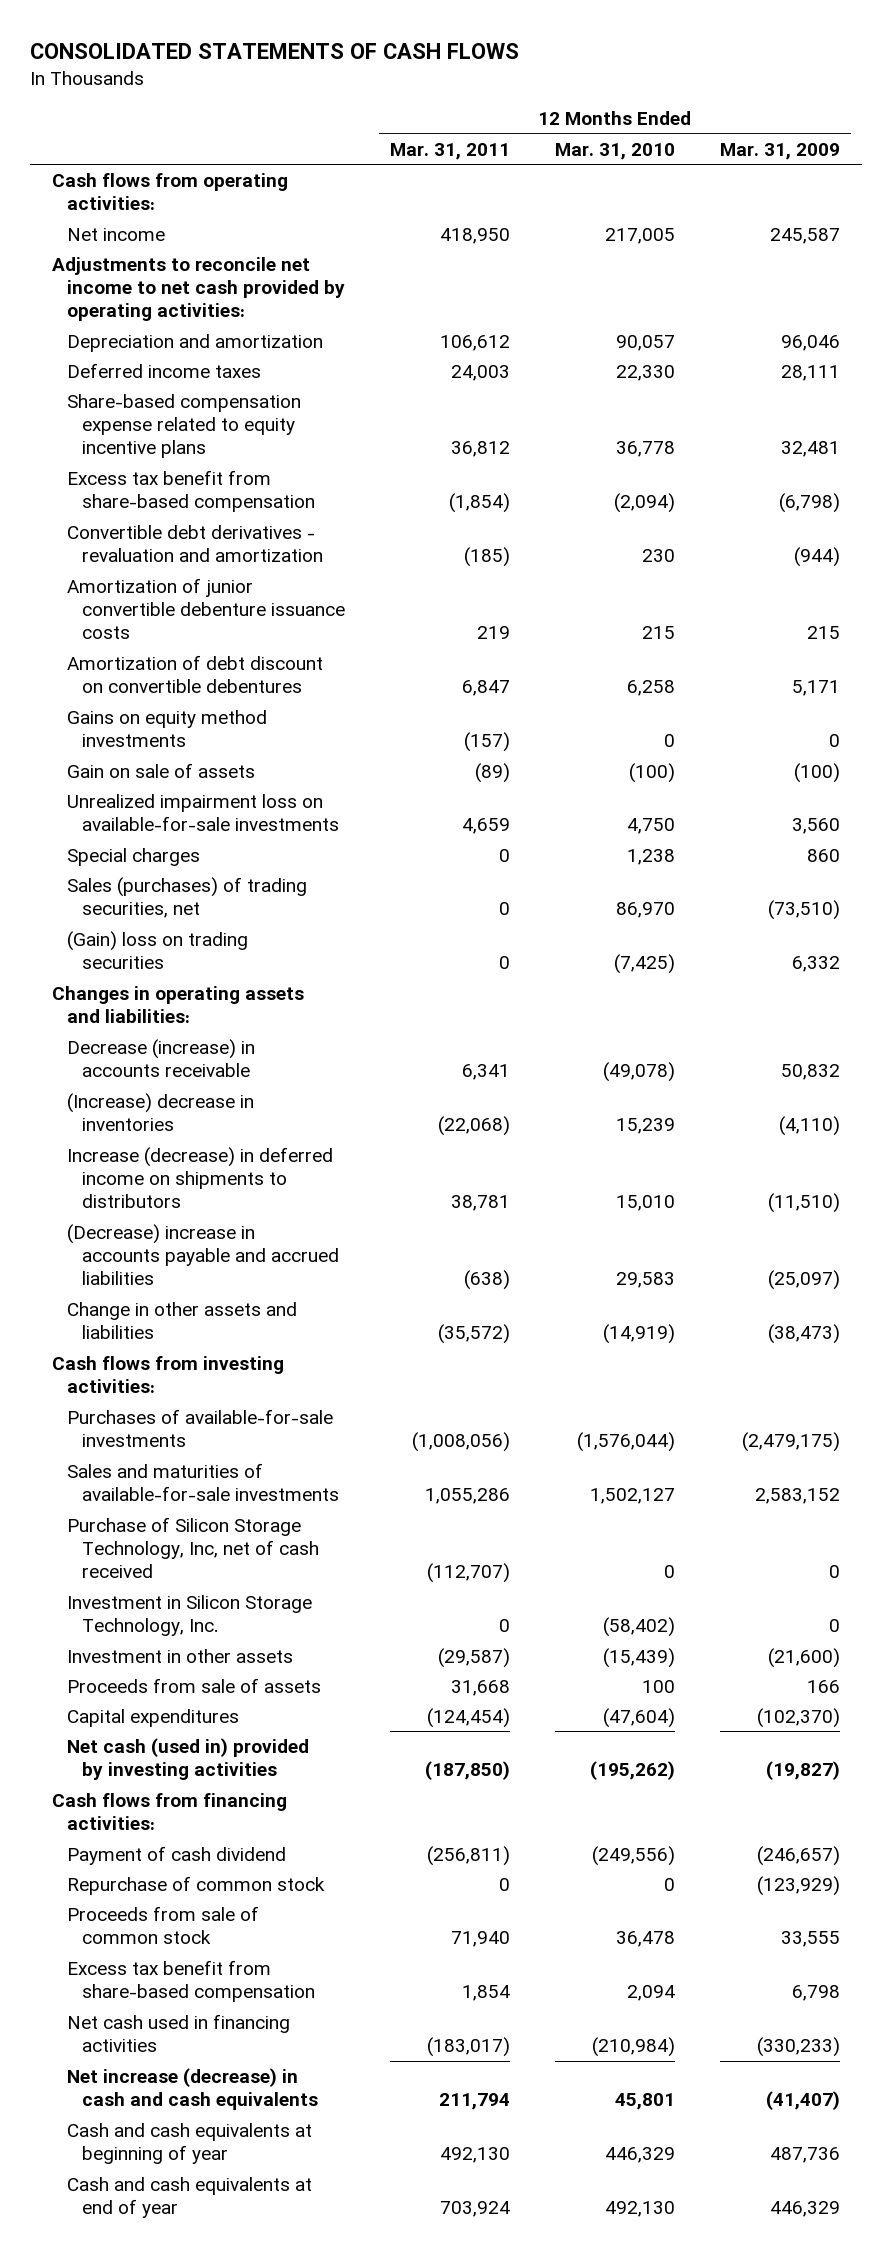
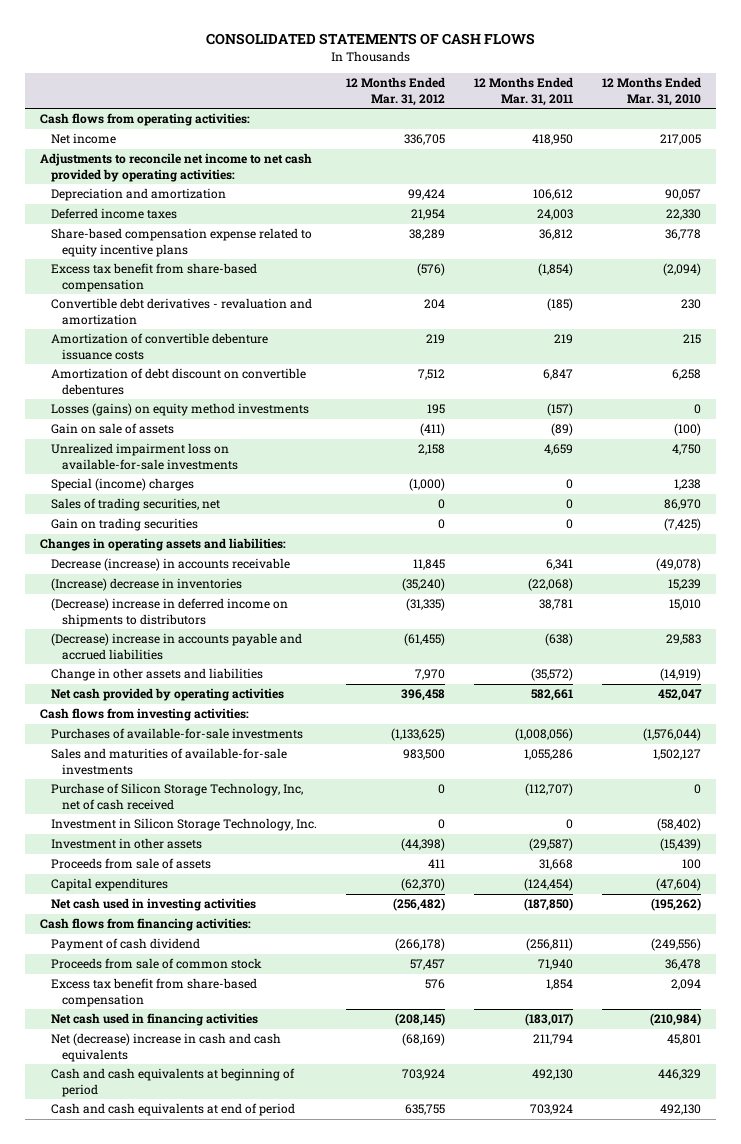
- | 12 Months Ended Mar. 31, 2011 | 12 Months Ended Mar. 31, 2010 | 12 Months Ended Mar. 31, 2009
+ | 12 Months Ended Mar. 31, 2012 | 12 Months Ended Mar. 31, 2011 | 12 Months Ended Mar. 31, 2010
- Amortization of junior convertible debenture issuance costs | 219 | 215 | 215
+ Amortization of convertible debenture issuance costs | 219 | 219 | 215
- Gains on equity method investments | (157) | 0 | 0
+ Losses (gains) on equity method investments | 195 | (157) | 0
- Special charges | 0 | 1,238 | 860
- Sales (purchases) of trading securities, net | 0 | 86,970 | (73,510)
- (Gain) loss on trading securities | 0 | (7,425) | 6,332
+ Special (income) charges | (1,000) | 0 | 1,238
+ Sales of trading securities, net | 0 | 0 | 86,970
+ Gain on trading securities | 0 | 0 | (7,425)
- Increase (decrease) in deferred income on shipments to distributors | 38,781 | 15,010 | (11,510)
+ (Decrease) increase in deferred income on shipments to distributors | (31,335) | 38,781 | 15,010
+ Net cash provided by operating activities | 396,458 | 582,661 | 452,047
- Net cash (used in) provided by investing activities | (187,850) | (195,262) | (19,827)
+ Net cash used in investing activities | (256,482) | (187,850) | (195,262)
- Repurchase of common stock | 0 | 0 | (123,929)
- Net increase (decrease) in cash and cash equivalents | 211,794 | 45,801 | (41,407)
- Cash and cash equivalents at beginning of year | 492,130 | 446,329 | 487,736
- Cash and cash equivalents at end of year | 703,924 | 492,130 | 446,329
+ Net (decrease) increase in cash and cash equivalents | (68,169) | 211,794 | 45,801
+ Cash and cash equivalents at beginning of period | 703,924 | 492,130 | 446,329
+ Cash and cash equivalents at end of period | 635,755 | 703,924 | 492,130

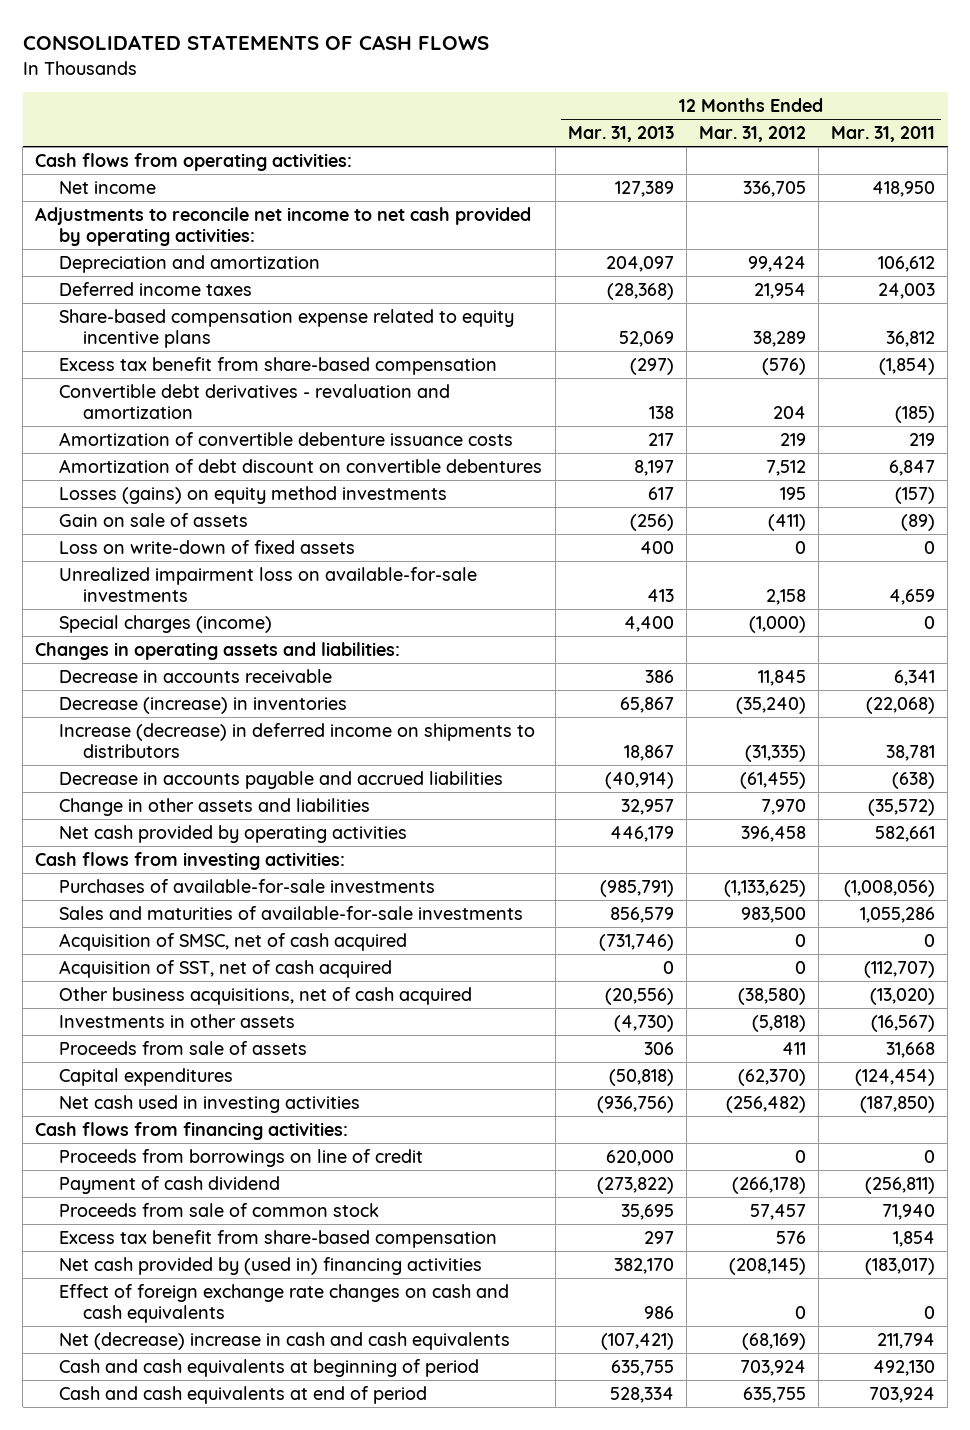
- | 12 Months Ended Mar. 31, 2012 | 12 Months Ended Mar. 31, 2011 | 12 Months Ended Mar. 31, 2010
+ | 12 Months Ended Mar. 31, 2013 | 12 Months Ended Mar. 31, 2012 | 12 Months Ended Mar. 31, 2011
+ Loss on write-down of fixed assets | 400 | 0 | 0
- Special (income) charges | (1,000) | 0 | 1,238
- Sales of trading securities, net | 0 | 0 | 86,970
- Gain on trading securities | 0 | 0 | (7,425)
+ Special charges (income) | 4,400 | (1,000) | 0
- Decrease (increase) in accounts receivable | 11,845 | 6,341 | (49,078)
- (Increase) decrease in inventories | (35,240) | (22,068) | 15,239
- (Decrease) increase in deferred income on shipments to distributors | (31,335) | 38,781 | 15,010
- (Decrease) increase in accounts payable and accrued liabilities | (61,455) | (638) | 29,583
+ Decrease in accounts receivable | 386 | 11,845 | 6,341
+ Decrease (increase) in inventories | 65,867 | (35,240) | (22,068)
+ Increase (decrease) in deferred income on shipments to distributors | 18,867 | (31,335) | 38,781
+ Decrease in accounts payable and accrued liabilities | (40,914) | (61,455) | (638)
- Purchase of Silicon Storage Technology, Inc, net of cash received | 0 | (112,707) | 0
- Investment in Silicon Storage Technology, Inc. | 0 | 0 | (58,402)
- Investment in other assets | (44,398) | (29,587) | (15,439)
+ Acquisition of SMSC, net of cash acquired | (731,746) | 0 | 0
+ Acquisition of SST, net of cash acquired | 0 | 0 | (112,707)
+ Other business acquisitions, net of cash acquired | (20,556) | (38,580) | (13,020)
+ Investments in other assets | (4,730) | (5,818) | (16,567)
+ Proceeds from borrowings on line of credit | 620,000 | 0 | 0
- Net cash used in financing activities | (208,145) | (183,017) | (210,984)
+ Net cash provided by (used in) financing activities | 382,170 | (208,145) | (183,017)
+ Effect of foreign exchange rate changes on cash and cash equivalents | 986 | 0 | 0

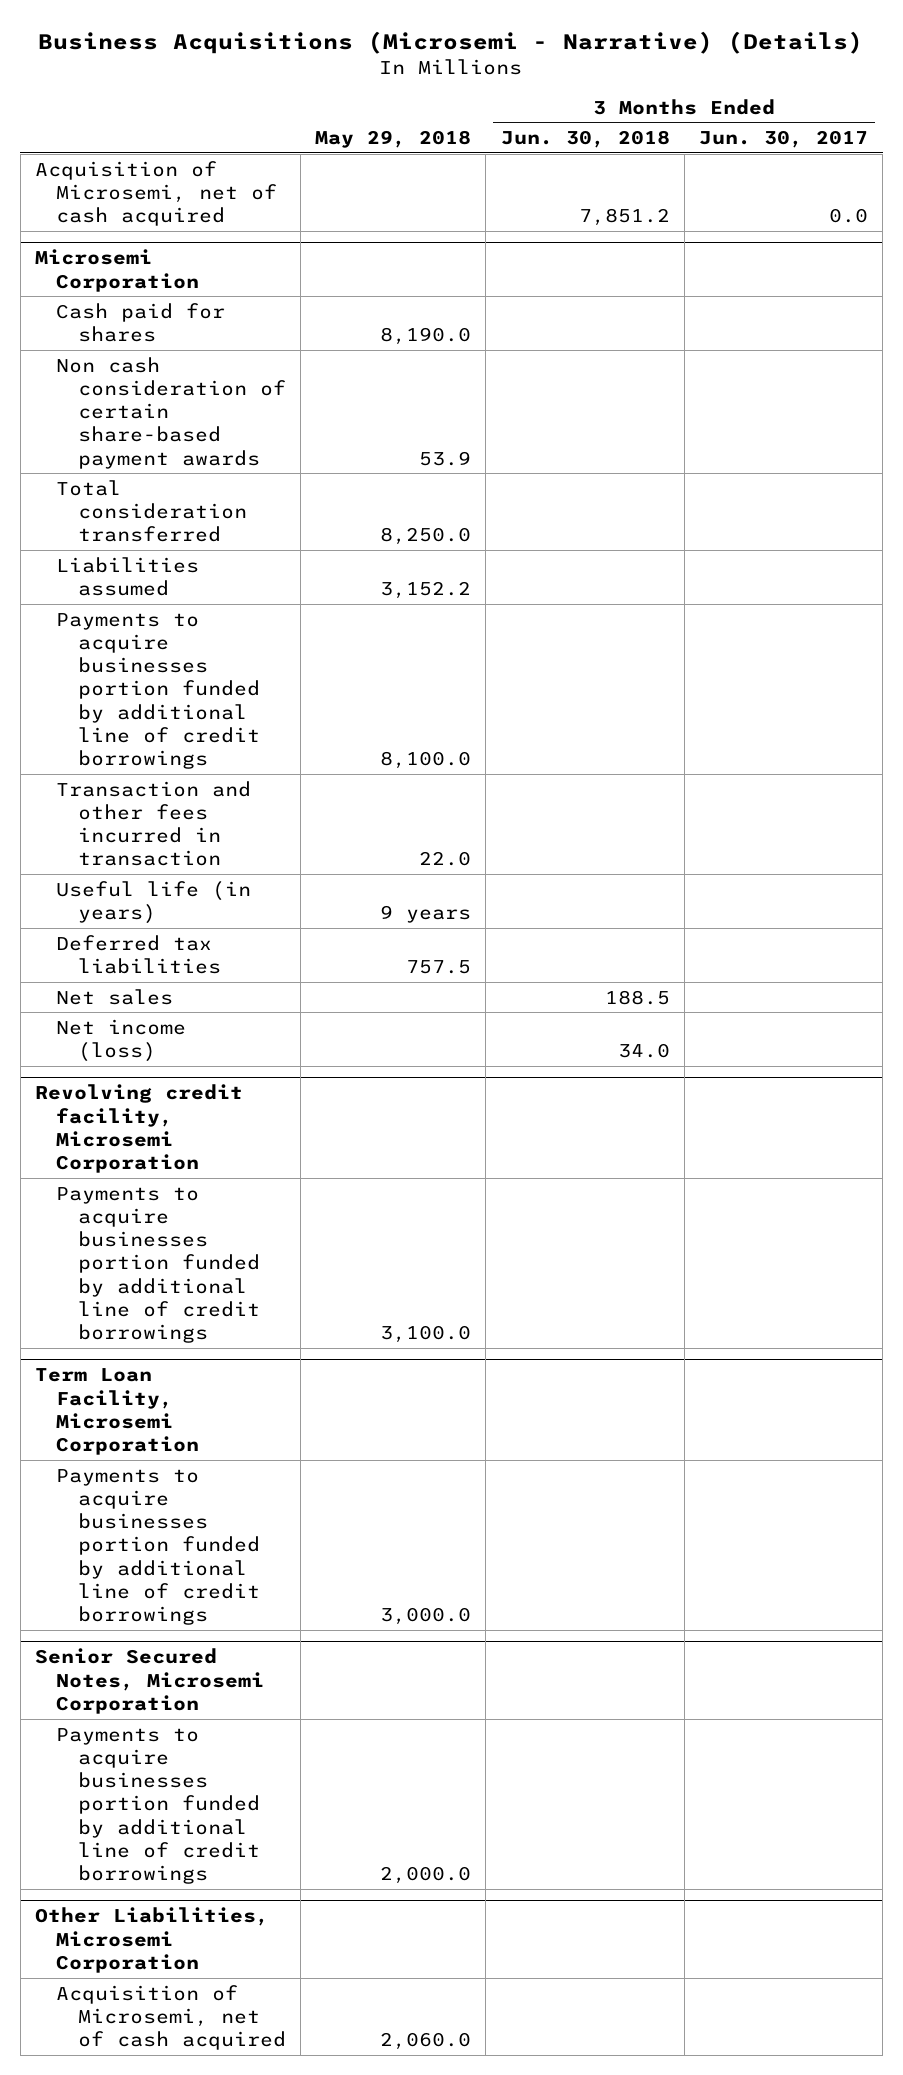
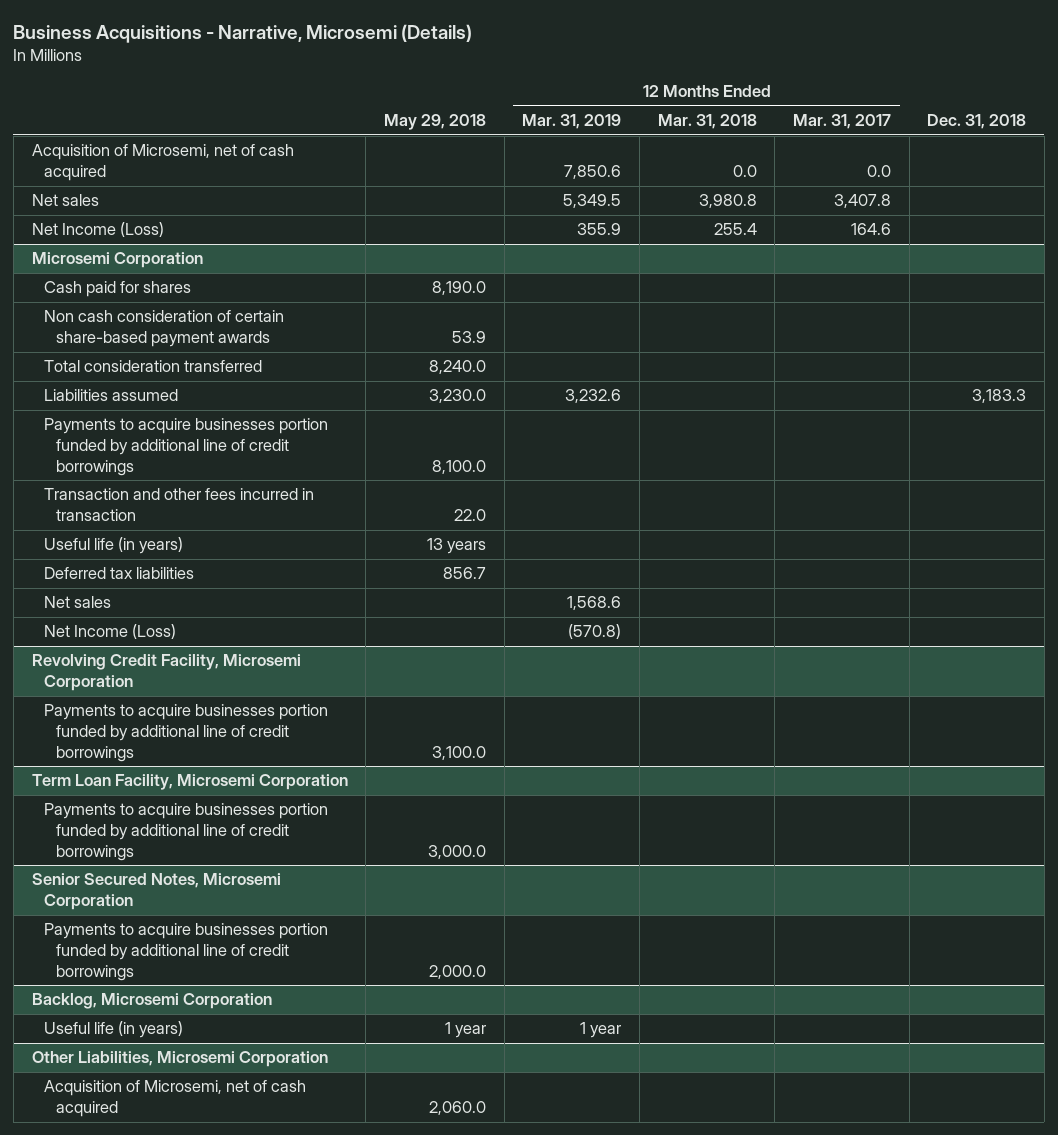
- Business Acquisitions (Microsemi - Narrative) (Details)
+ Business Acquisitions - Narrative, Microsemi (Details)
- | May 29, 2018 | 3 Months Ended Jun. 30, 2018 | 3 Months Ended Jun. 30, 2017
+ | May 29, 2018 | 12 Months Ended Mar. 31, 2019 | 12 Months Ended Mar. 31, 2018 | 12 Months Ended Mar. 31, 2017 | Dec. 31, 2018
+ Net sales | | 5,349.5 | 3,980.8 | 3,407.8 |
+ Net Income (Loss) | | 355.9 | 255.4 | 164.6 |
@ Microsemi Corporation
- Total consideration transferred | 8,250.0 | |
- Liabilities assumed | 3,152.2 | |
+ Total consideration transferred | 8,240.0 | | | |
+ Liabilities assumed | 3,230.0 | 3,232.6 | | | 3,183.3
- Useful life (in years) | 9 years | |
- Deferred tax liabilities | 757.5 | |
+ Useful life (in years) | 13 years | | | |
+ Deferred tax liabilities | 856.7 | | | |
- Net income (loss) | | 34.0 |
- Revolving credit facility, Microsemi Corporation
@ Microsemi Corporation
+ Net Income (Loss) | | (570.8) | | |
+ Revolving Credit Facility, Microsemi Corporation
+ Backlog, Microsemi Corporation
+ Useful life (in years) | 1 year | 1 year | | |

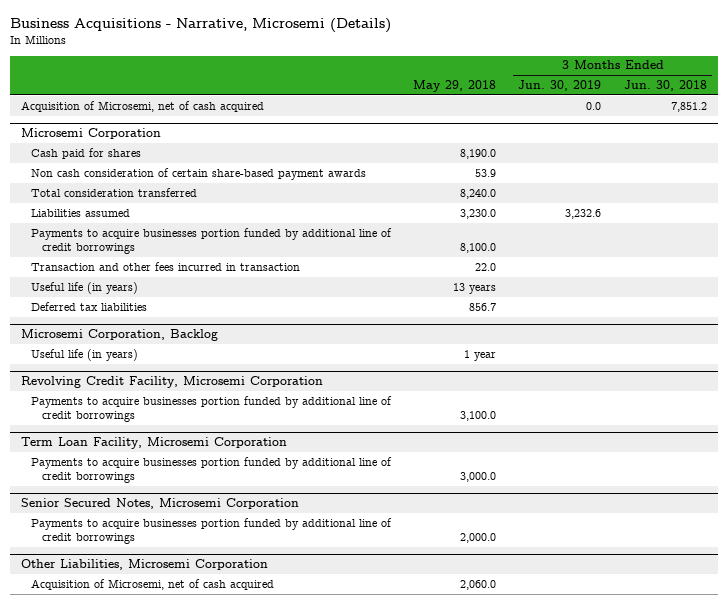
- | May 29, 2018 | 12 Months Ended Mar. 31, 2019 | 12 Months Ended Mar. 31, 2018 | 12 Months Ended Mar. 31, 2017 | Dec. 31, 2018
+ | May 29, 2018 | 3 Months Ended Jun. 30, 2019 | 3 Months Ended Jun. 30, 2018
- Net sales | | 5,349.5 | 3,980.8 | 3,407.8 |
- Net Income (Loss) | | 355.9 | 255.4 | 164.6 |
@ Microsemi Corporation
- Net sales | | 1,568.6 | | |
- Net Income (Loss) | | (570.8) | | |
+ Microsemi Corporation, Backlog
+ Useful life (in years) | 1 year | |
- Backlog, Microsemi Corporation
- Useful life (in years) | 1 year | 1 year | | |

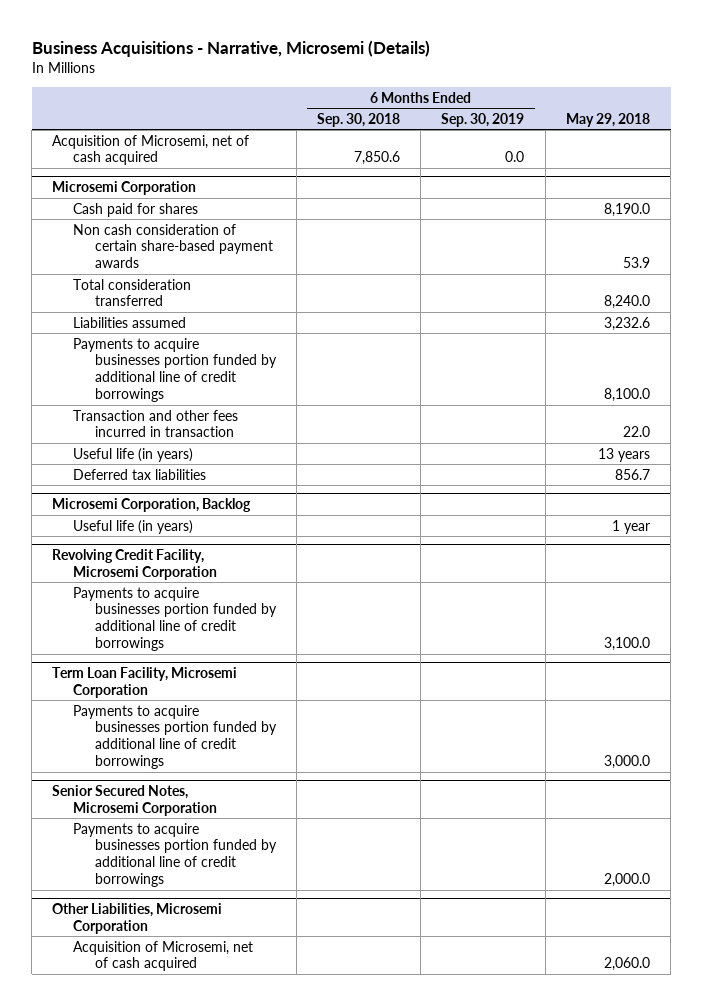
- | May 29, 2018 | 3 Months Ended Jun. 30, 2019 | 3 Months Ended Jun. 30, 2018
+ | 6 Months Ended Sep. 30, 2018 | 6 Months Ended Sep. 30, 2019 | May 29, 2018
@ Microsemi Corporation
- Liabilities assumed | 3,230.0 | 3,232.6 |
+ Liabilities assumed | | | 3,232.6

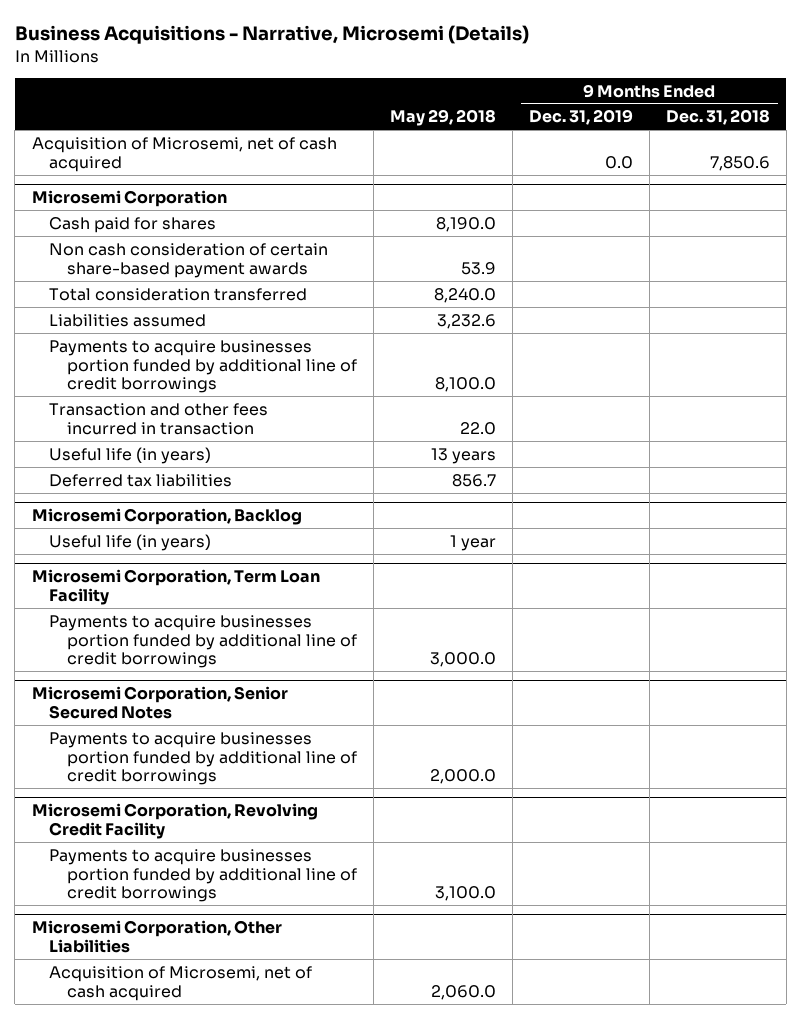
- | 6 Months Ended Sep. 30, 2018 | 6 Months Ended Sep. 30, 2019 | May 29, 2018
+ | May 29, 2018 | 9 Months Ended Dec. 31, 2019 | 9 Months Ended Dec. 31, 2018
- Revolving Credit Facility, Microsemi Corporation
- Payments to acquire businesses portion funded by additional line of credit borrowings | | | 3,100.0
- Term Loan Facility, Microsemi Corporation
+ Microsemi Corporation, Term Loan Facility
- Senior Secured Notes, Microsemi Corporation
+ Microsemi Corporation, Senior Secured Notes
- Other Liabilities, Microsemi Corporation
+ Microsemi Corporation, Revolving Credit Facility
+ Payments to acquire businesses portion funded by additional line of credit borrowings | 3,100.0 | |
+ Microsemi Corporation, Other Liabilities

